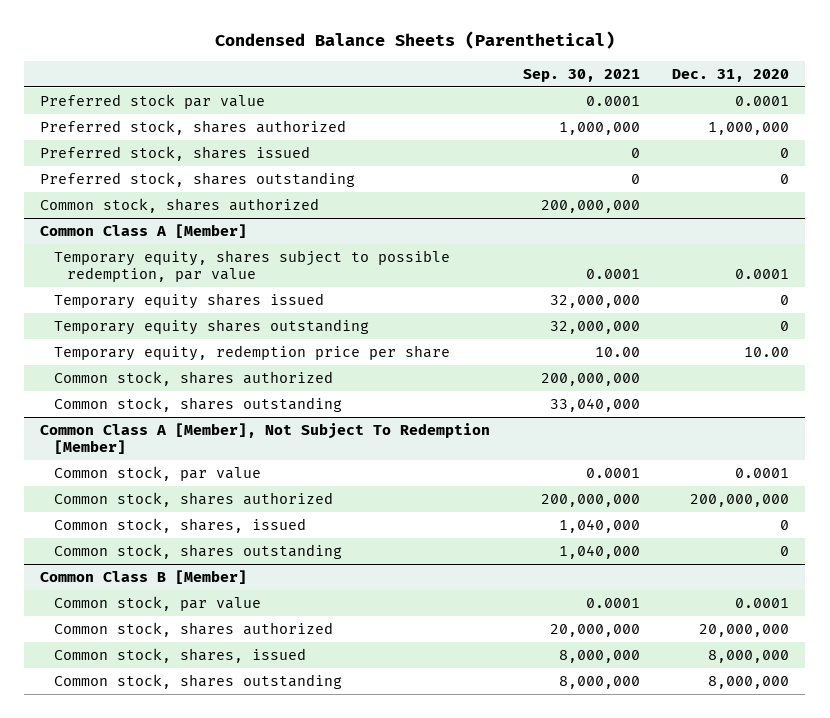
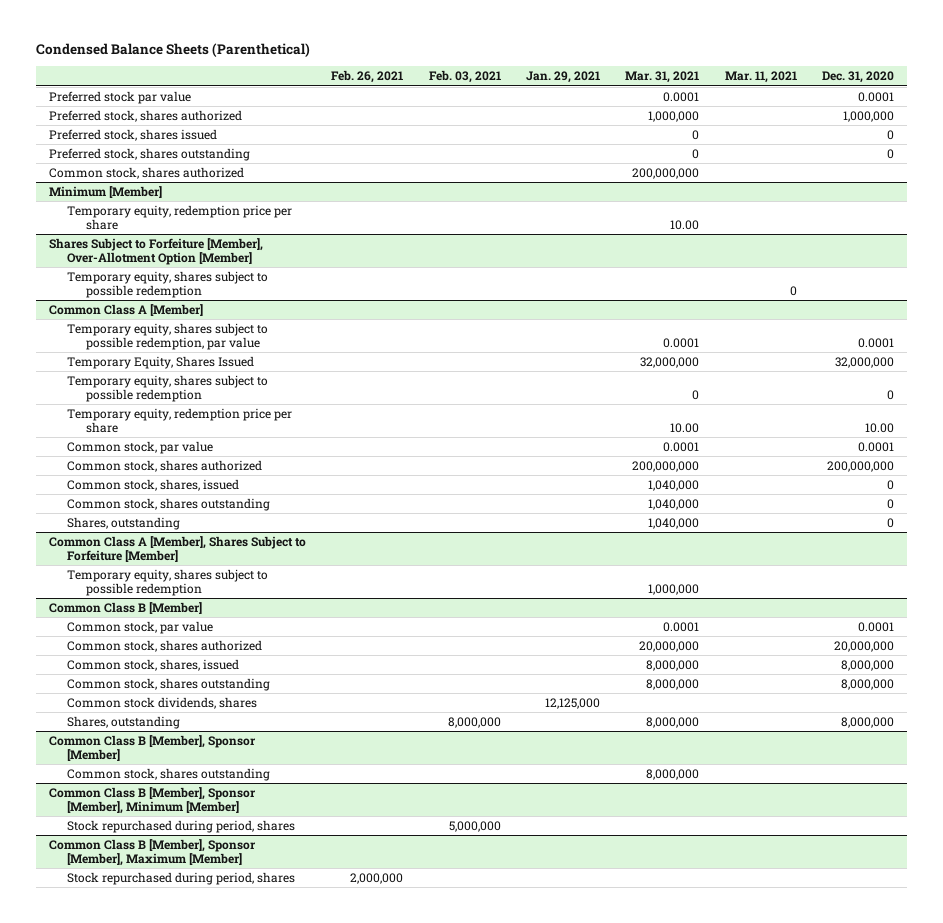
- | Sep. 30, 2021 | Dec. 31, 2020
+ | Feb. 26, 2021 | Feb. 03, 2021 | Jan. 29, 2021 | Mar. 31, 2021 | Mar. 11, 2021 | Dec. 31, 2020
+ Minimum [Member]
+ Temporary equity, redemption price per share | | | | 10.00 | |
+ Shares Subject to Forfeiture [Member], Over-Allotment Option [Member]
+ Temporary equity, shares subject to possible redemption | | | | | 0 |
@ Common Class A [Member]
- Temporary equity shares issued | 32,000,000 | 0
- Temporary equity shares outstanding | 32,000,000 | 0
+ Temporary Equity, Shares Issued | | | | 32,000,000 | | 32,000,000
+ Temporary equity, shares subject to possible redemption | | | | 0 | | 0
- Common stock, shares authorized | 200,000,000 |
- Common stock, shares outstanding | 33,040,000 |
- Common Class A [Member], Not Subject To Redemption [Member]
@ Common Class A [Member]
+ Shares, outstanding | | | | 1,040,000 | | 0
+ Common Class A [Member], Shares Subject to Forfeiture [Member]
+ Temporary equity, shares subject to possible redemption | | | | 1,000,000 | |
@ Common Class B [Member]
+ Common stock dividends, shares | | | 12,125,000 | | |
+ Shares, outstanding | | 8,000,000 | | 8,000,000 | | 8,000,000
+ Common Class B [Member], Sponsor [Member]
+ Common stock, shares outstanding | | | | 8,000,000 | |
+ Common Class B [Member], Sponsor [Member], Minimum [Member]
+ Stock repurchased during period, shares | | 5,000,000 | | | |
+ Common Class B [Member], Sponsor [Member], Maximum [Member]
+ Stock repurchased during period, shares | 2,000,000 | | | | |

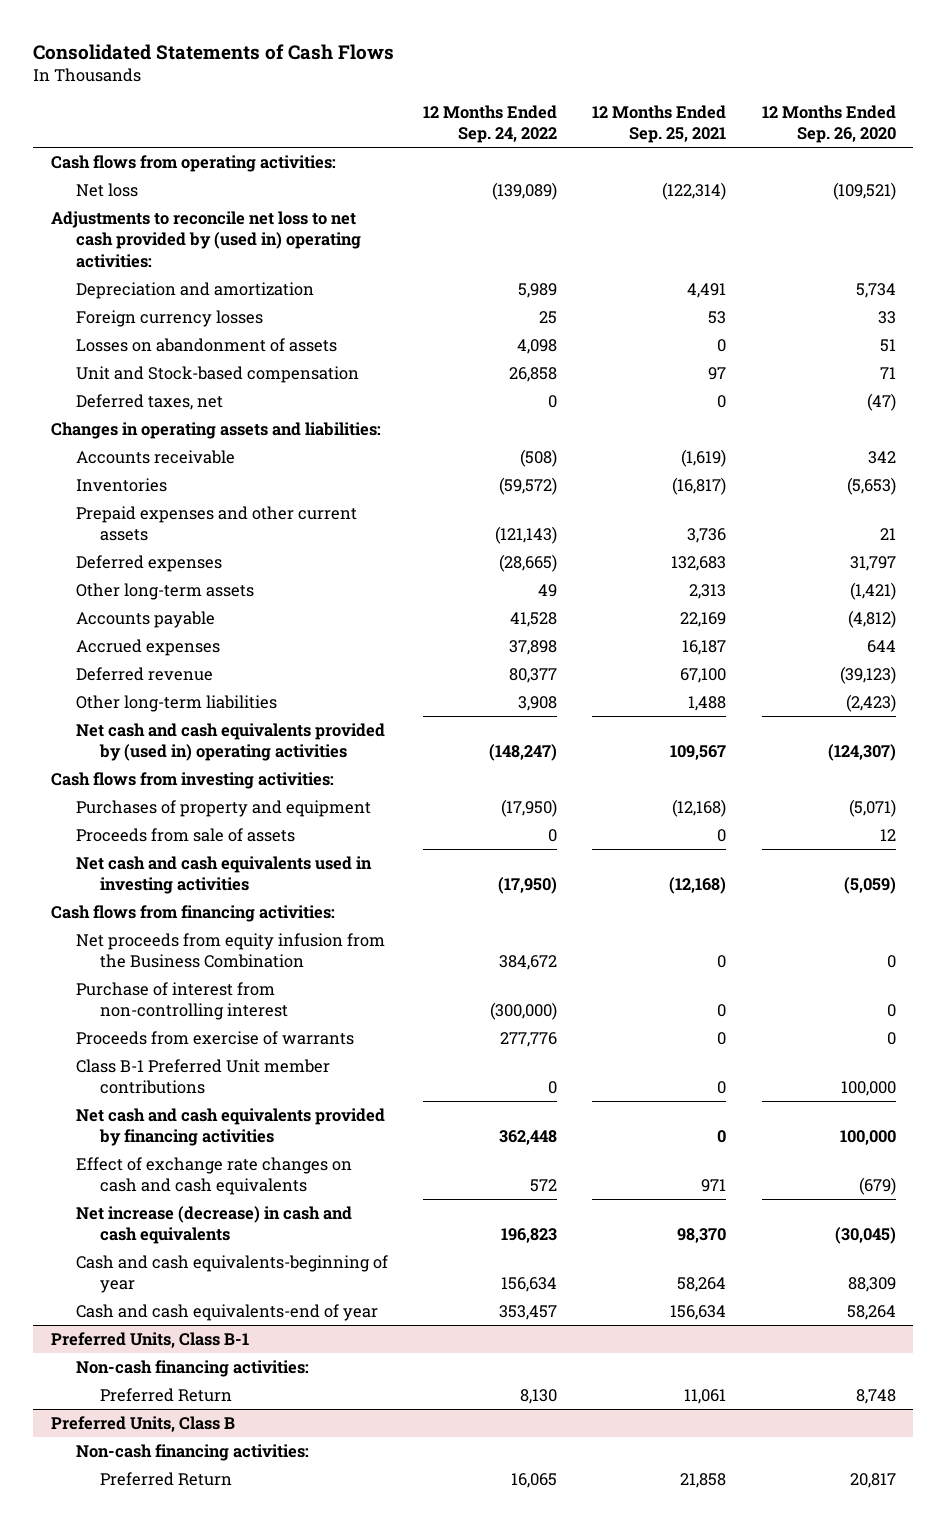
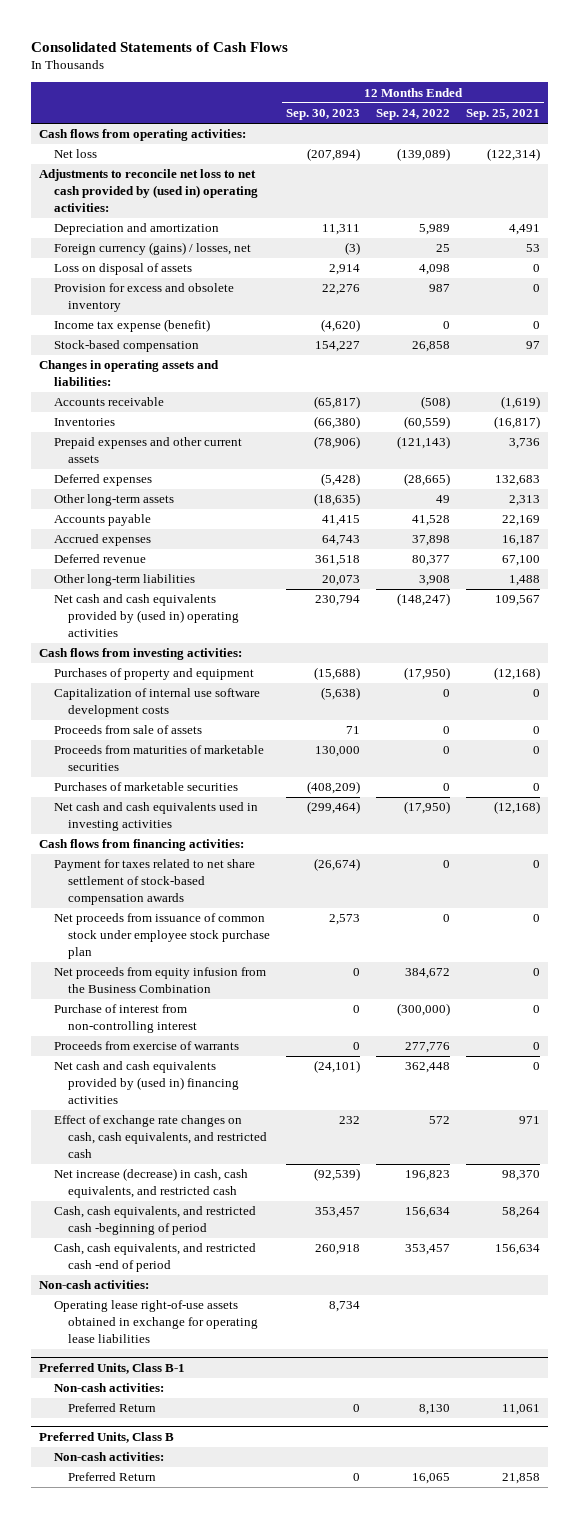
- | 12 Months Ended Sep. 24, 2022 | 12 Months Ended Sep. 25, 2021 | 12 Months Ended Sep. 26, 2020
+ | 12 Months Ended Sep. 30, 2023 | 12 Months Ended Sep. 24, 2022 | 12 Months Ended Sep. 25, 2021
- Foreign currency losses | 25 | 53 | 33
- Losses on abandonment of assets | 4,098 | 0 | 51
- Unit and Stock-based compensation | 26,858 | 97 | 71
- Deferred taxes, net | 0 | 0 | (47)
+ Foreign currency (gains) / losses, net | (3) | 25 | 53
+ Loss on disposal of assets | 2,914 | 4,098 | 0
+ Provision for excess and obsolete inventory | 22,276 | 987 | 0
+ Income tax expense (benefit) | (4,620) | 0 | 0
+ Stock-based compensation | 154,227 | 26,858 | 97
- Inventories | (59,572) | (16,817) | (5,653)
+ Inventories | (66,380) | (60,559) | (16,817)
+ Capitalization of internal use software development costs | (5,638) | 0 | 0
+ Proceeds from maturities of marketable securities | 130,000 | 0 | 0
+ Purchases of marketable securities | (408,209) | 0 | 0
+ Payment for taxes related to net share settlement of stock-based compensation awards | (26,674) | 0 | 0
+ Net proceeds from issuance of common stock under employee stock purchase plan | 2,573 | 0 | 0
- Class B-1 Preferred Unit member contributions | 0 | 0 | 100,000
- Net cash and cash equivalents provided by financing activities | 362,448 | 0 | 100,000
- Effect of exchange rate changes on cash and cash equivalents | 572 | 971 | (679)
- Net increase (decrease) in cash and cash equivalents | 196,823 | 98,370 | (30,045)
- Cash and cash equivalents-beginning of year | 156,634 | 58,264 | 88,309
- Cash and cash equivalents-end of year | 353,457 | 156,634 | 58,264
+ Net cash and cash equivalents provided by (used in) financing activities | (24,101) | 362,448 | 0
+ Effect of exchange rate changes on cash, cash equivalents, and restricted cash | 232 | 572 | 971
+ Net increase (decrease) in cash, cash equivalents, and restricted cash | (92,539) | 196,823 | 98,370
+ Cash, cash equivalents, and restricted cash -beginning of period | 353,457 | 156,634 | 58,264
+ Cash, cash equivalents, and restricted cash -end of period | 260,918 | 353,457 | 156,634
+ Non-cash activities:
+ Operating lease right-of-use assets obtained in exchange for operating lease liabilities | 8,734 | |
@ Preferred Units, Class B-1
- Non-cash financing activities:
+ Non-cash activities:
@ Preferred Units, Class B
- Non-cash financing activities:
+ Non-cash activities:

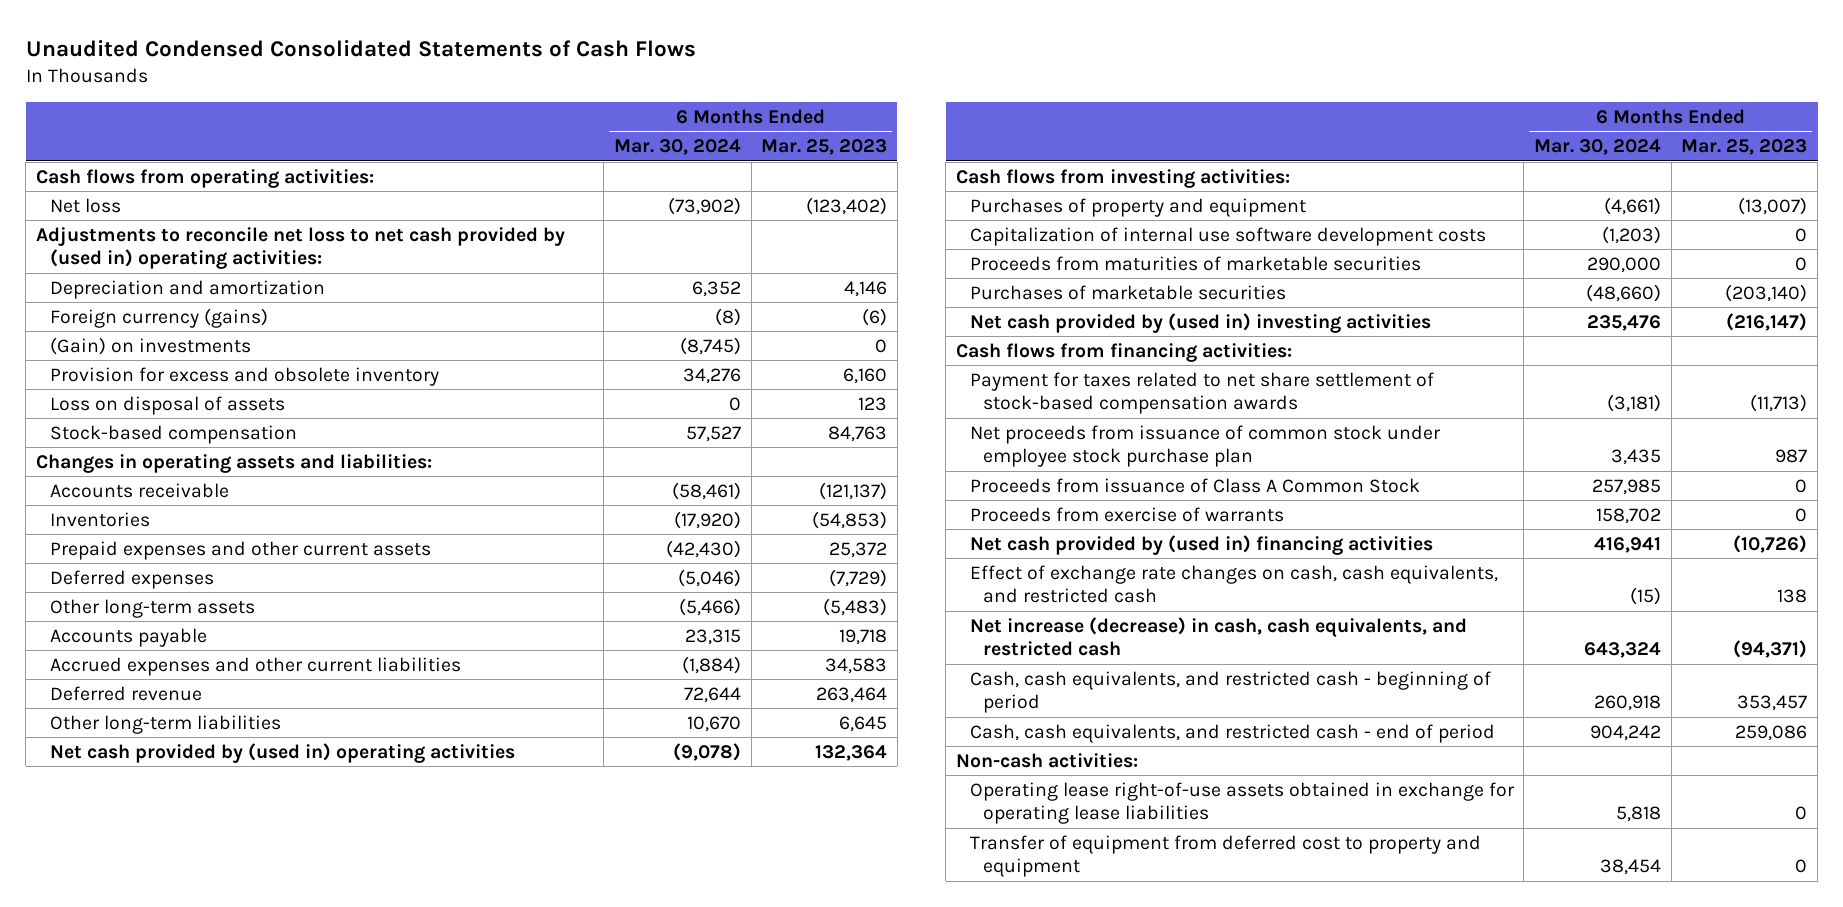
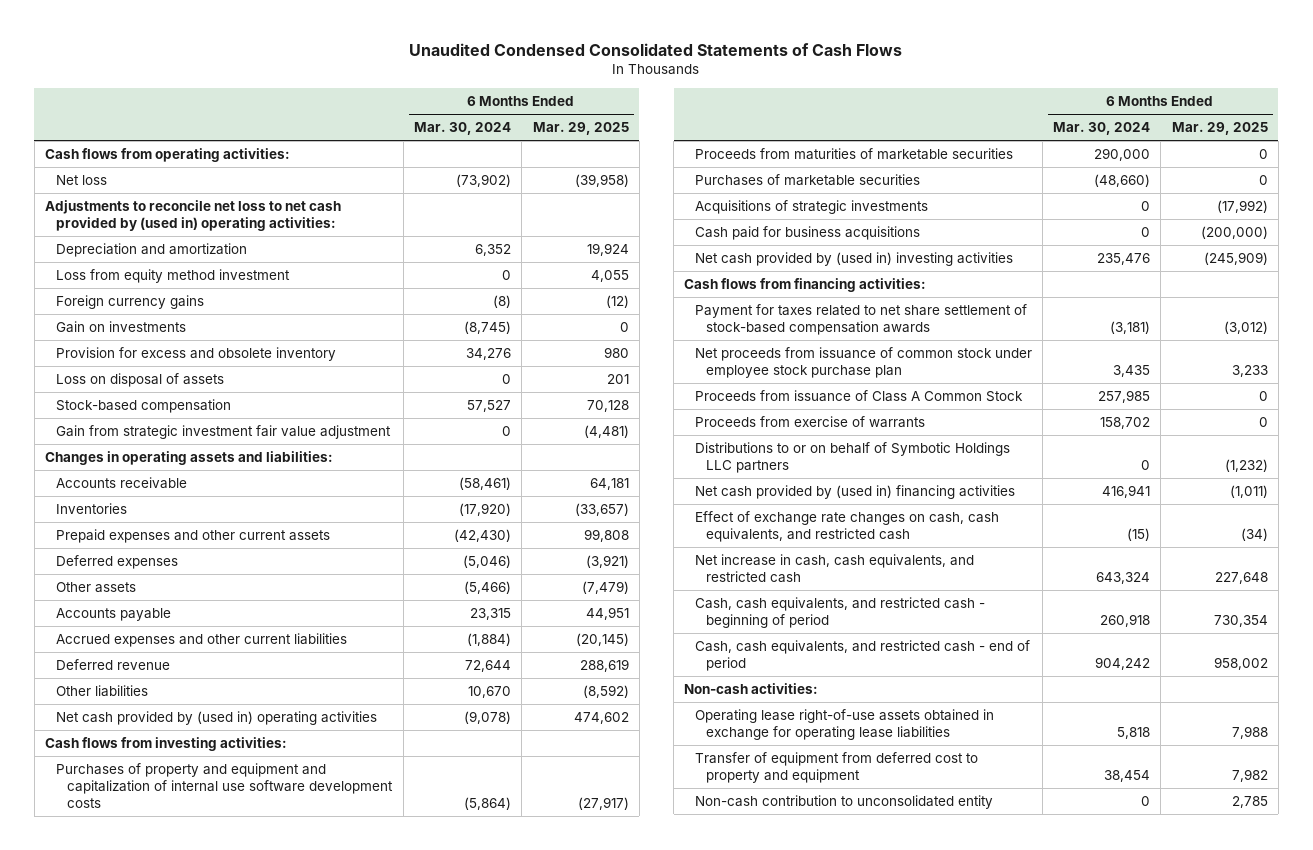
- | 6 Months Ended Mar. 30, 2024 | 6 Months Ended Mar. 25, 2023
+ | 6 Months Ended Mar. 30, 2024 | 6 Months Ended Mar. 29, 2025
- Foreign currency (gains) | (8) | (6)
- (Gain) on investments | (8,745) | 0
+ Loss from equity method investment | 0 | 4,055
+ Foreign currency gains | (8) | (12)
+ Gain on investments | (8,745) | 0
+ Gain from strategic investment fair value adjustment | 0 | (4,481)
- Other long-term assets | (5,466) | (5,483)
+ Other assets | (5,466) | (7,479)
- Other long-term liabilities | 10,670 | 6,645
+ Other liabilities | 10,670 | (8,592)
- Purchases of property and equipment | (4,661) | (13,007)
- Capitalization of internal use software development costs | (1,203) | 0
+ Purchases of property and equipment and capitalization of internal use software development costs | (5,864) | (27,917)
+ Acquisitions of strategic investments | 0 | (17,992)
+ Cash paid for business acquisitions | 0 | (200,000)
+ Distributions to or on behalf of Symbotic Holdings LLC partners | 0 | (1,232)
- Net increase (decrease) in cash, cash equivalents, and restricted cash | 643,324 | (94,371)
+ Net increase in cash, cash equivalents, and restricted cash | 643,324 | 227,648
+ Non-cash contribution to unconsolidated entity | 0 | 2,785

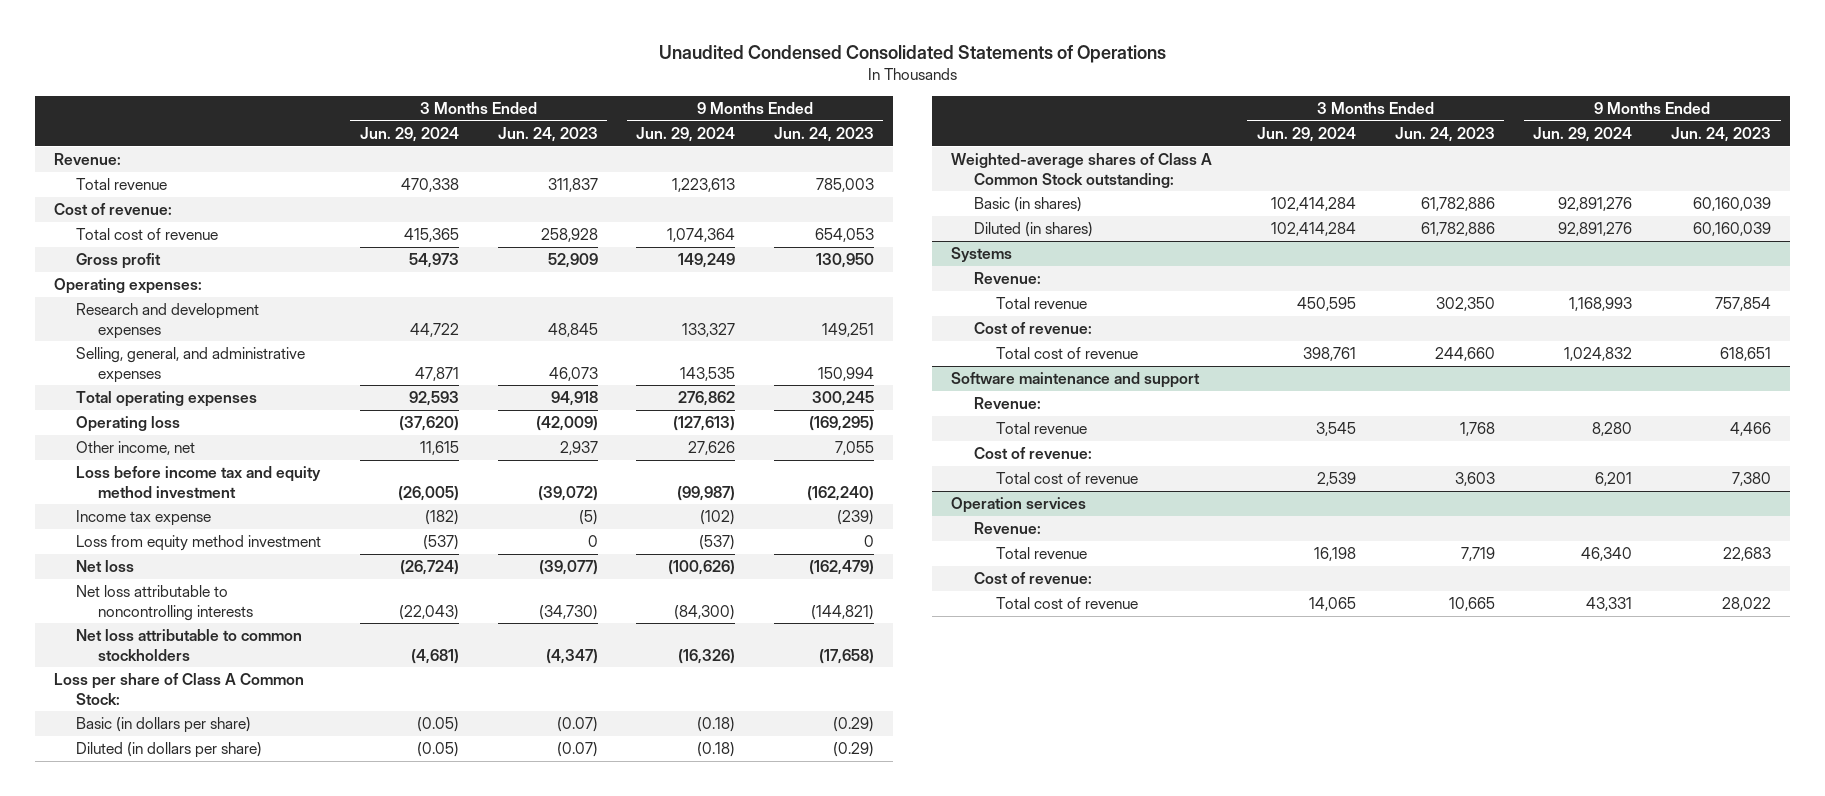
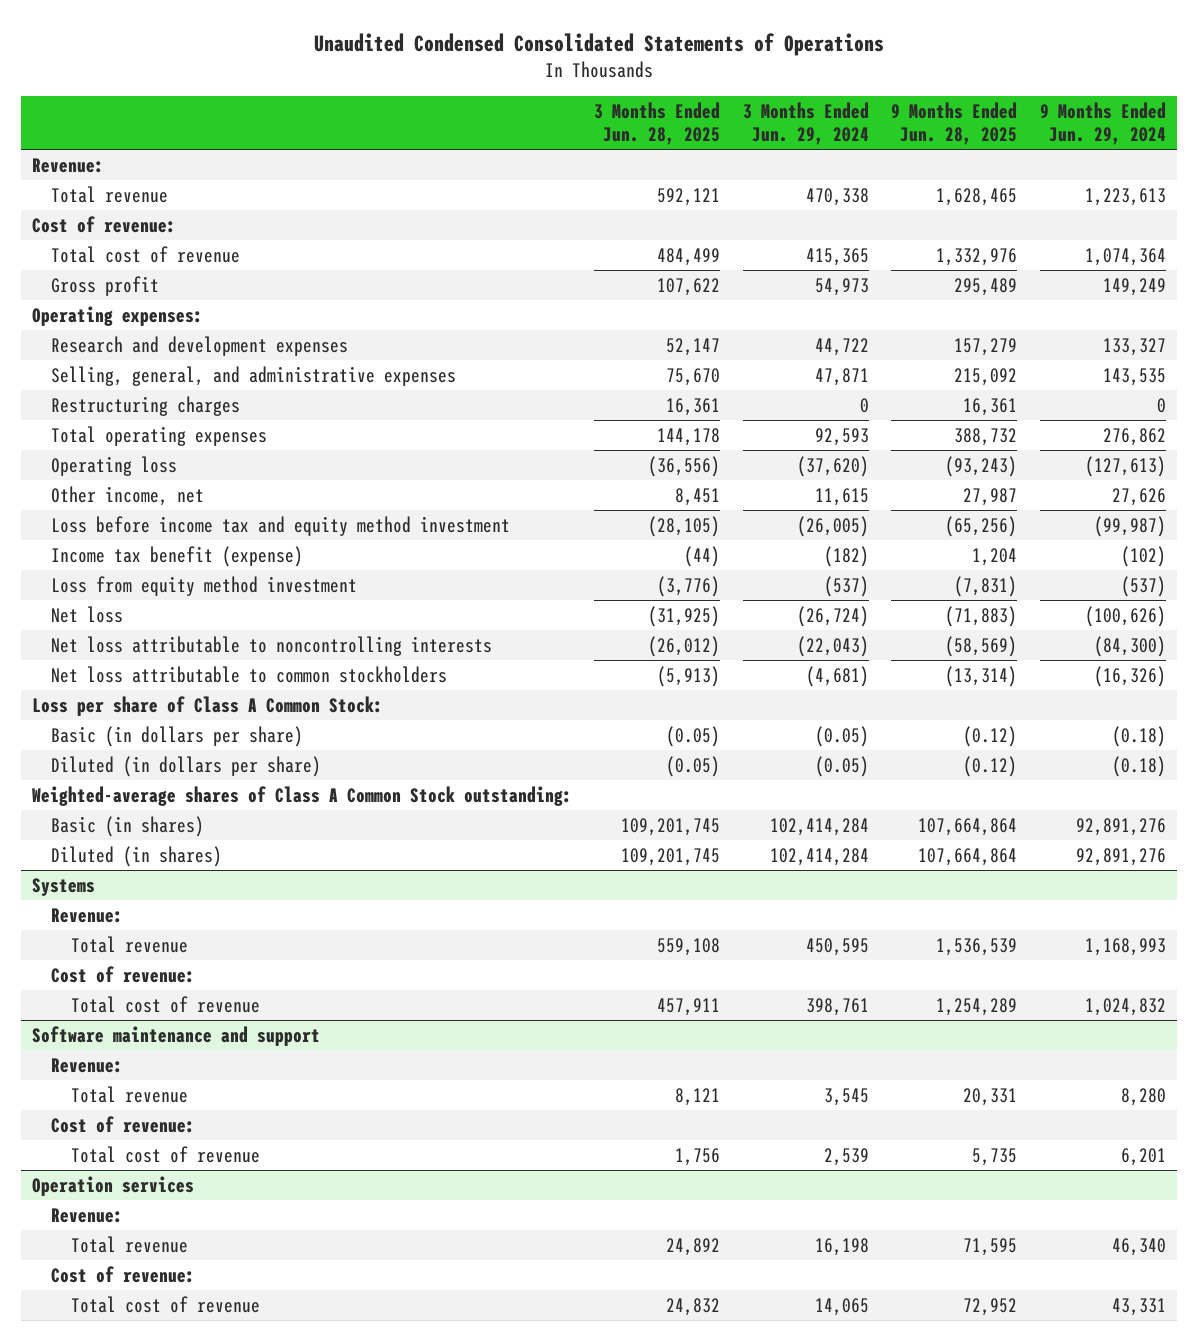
- | 3 Months Ended Jun. 29, 2024 | 3 Months Ended Jun. 24, 2023 | 9 Months Ended Jun. 29, 2024 | 9 Months Ended Jun. 24, 2023
+ | 3 Months Ended Jun. 28, 2025 | 3 Months Ended Jun. 29, 2024 | 9 Months Ended Jun. 28, 2025 | 9 Months Ended Jun. 29, 2024
+ Restructuring charges | 16,361 | 0 | 16,361 | 0
- Income tax expense | (182) | (5) | (102) | (239)
+ Income tax benefit (expense) | (44) | (182) | 1,204 | (102)

